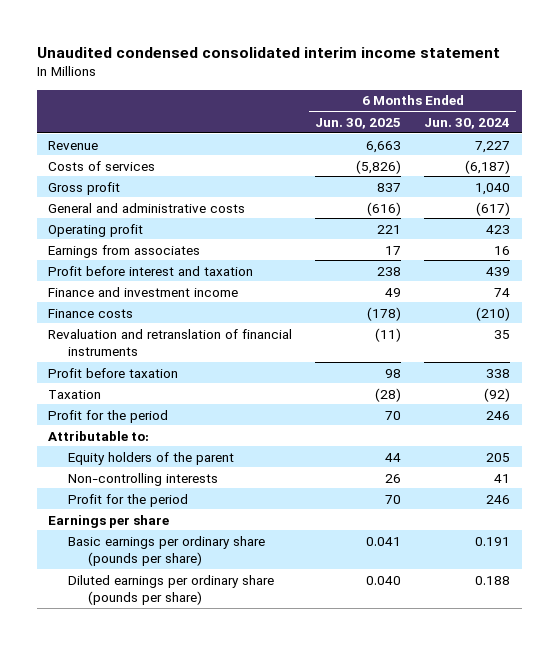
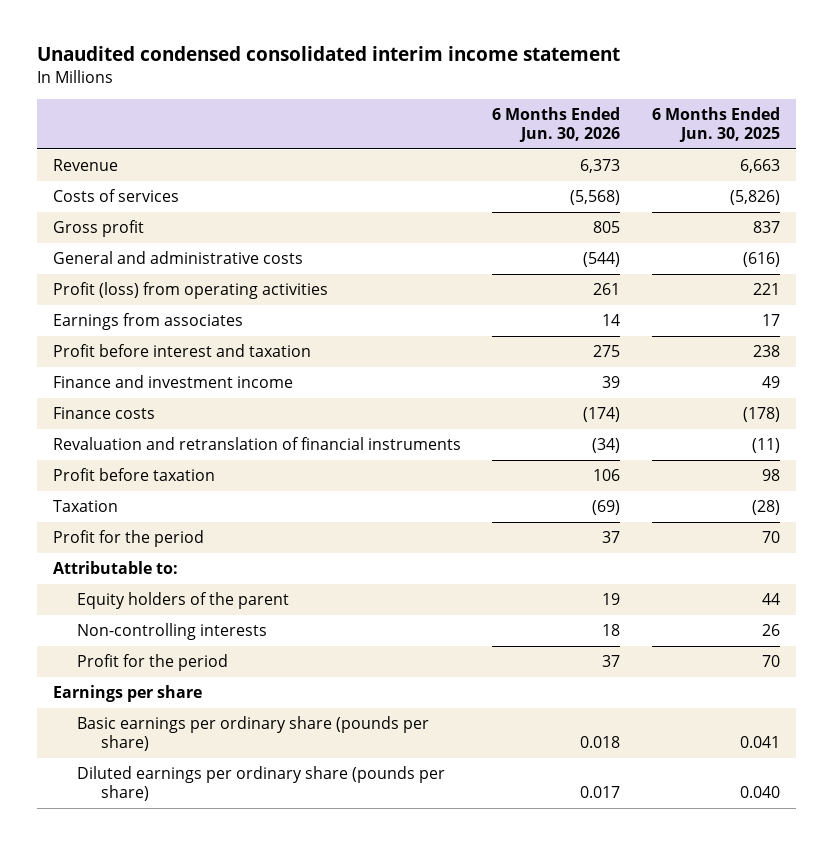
- | 6 Months Ended Jun. 30, 2025 | 6 Months Ended Jun. 30, 2024
+ | 6 Months Ended Jun. 30, 2026 | 6 Months Ended Jun. 30, 2025
- Operating profit | 221 | 423
+ Profit (loss) from operating activities | 261 | 221

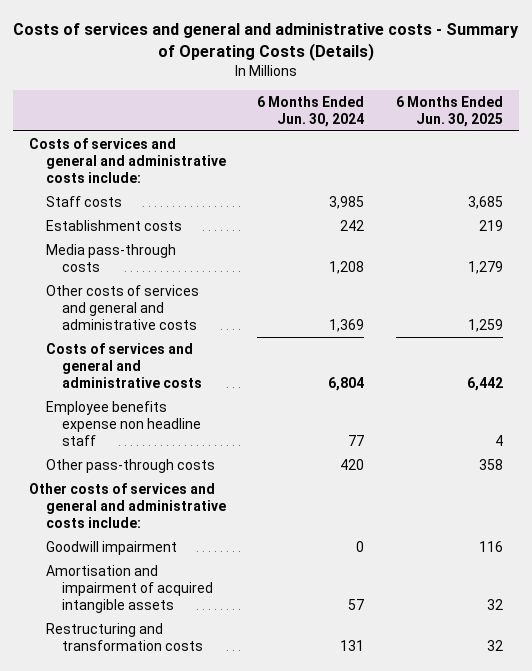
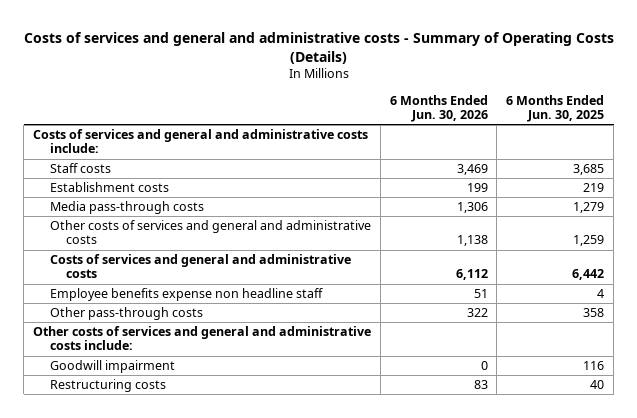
- | 6 Months Ended Jun. 30, 2024 | 6 Months Ended Jun. 30, 2025
+ | 6 Months Ended Jun. 30, 2026 | 6 Months Ended Jun. 30, 2025
- Amortisation and impairment of acquired intangible assets | 57 | 32
- Restructuring and transformation costs | 131 | 32
+ Restructuring costs | 83 | 40

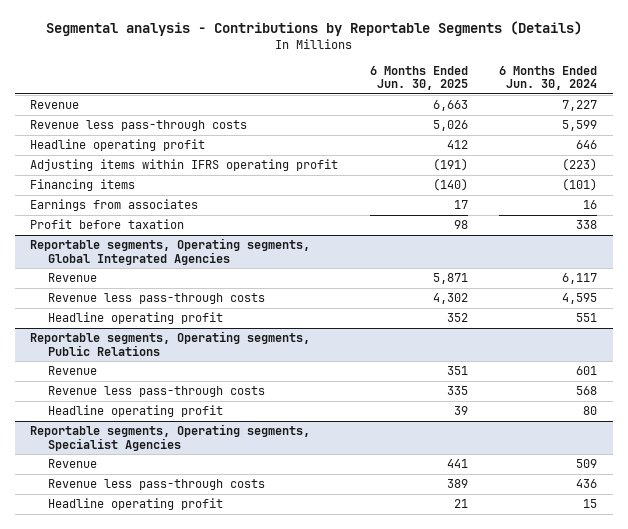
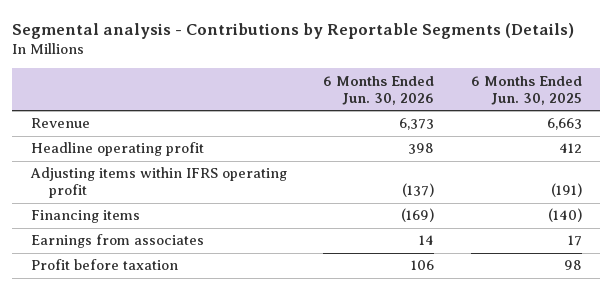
- | 6 Months Ended Jun. 30, 2025 | 6 Months Ended Jun. 30, 2024
+ | 6 Months Ended Jun. 30, 2026 | 6 Months Ended Jun. 30, 2025
- Revenue less pass-through costs | 5,026 | 5,599
- Reportable segments, Operating segments, Global Integrated Agencies
- Revenue | 5,871 | 6,117
- Revenue less pass-through costs | 4,302 | 4,595
- Headline operating profit | 352 | 551
- Reportable segments, Operating segments, Public Relations
- Revenue | 351 | 601
- Revenue less pass-through costs | 335 | 568
- Headline operating profit | 39 | 80
- Reportable segments, Operating segments, Specialist Agencies
- Revenue | 441 | 509
- Revenue less pass-through costs | 389 | 436
- Headline operating profit | 21 | 15

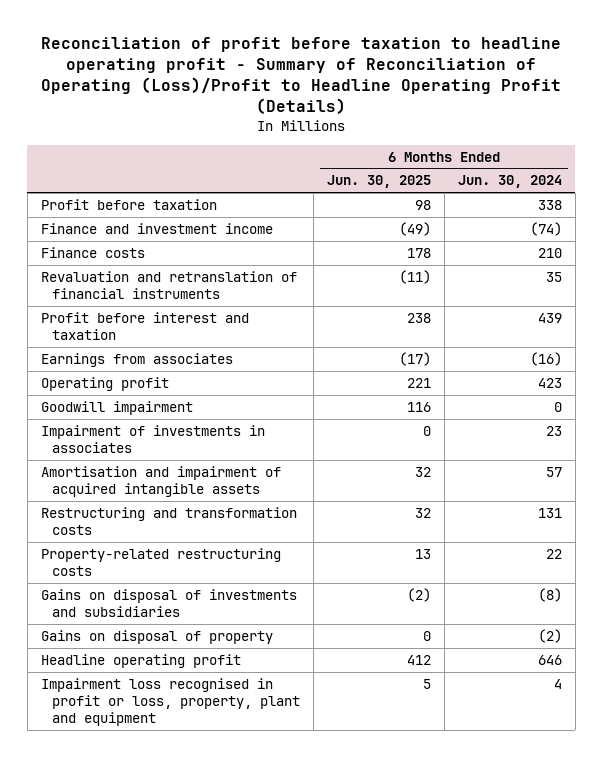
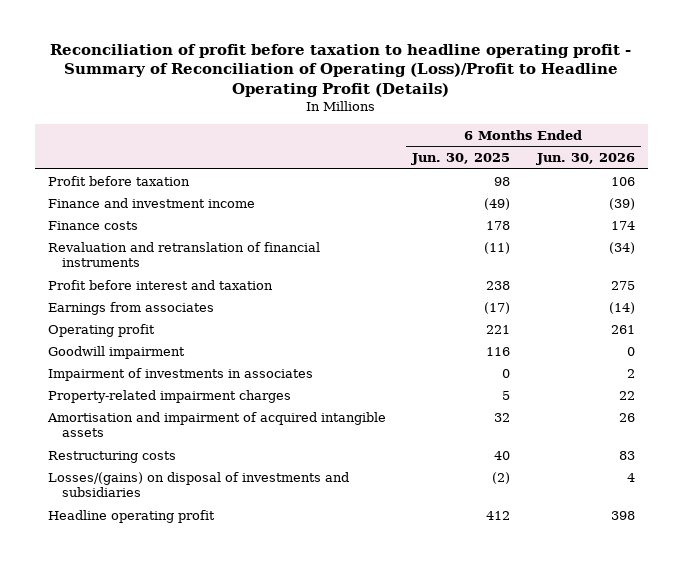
- | 6 Months Ended Jun. 30, 2025 | 6 Months Ended Jun. 30, 2024
+ | 6 Months Ended Jun. 30, 2025 | 6 Months Ended Jun. 30, 2026
+ Property-related impairment charges | 5 | 22
- Restructuring and transformation costs | 32 | 131
- Property-related restructuring costs | 13 | 22
- Gains on disposal of investments and subsidiaries | (2) | (8)
- Gains on disposal of property | 0 | (2)
+ Restructuring costs | 40 | 83
+ Losses/(gains) on disposal of investments and subsidiaries | (2) | 4
- Impairment loss recognised in profit or loss, property, plant and equipment | 5 | 4

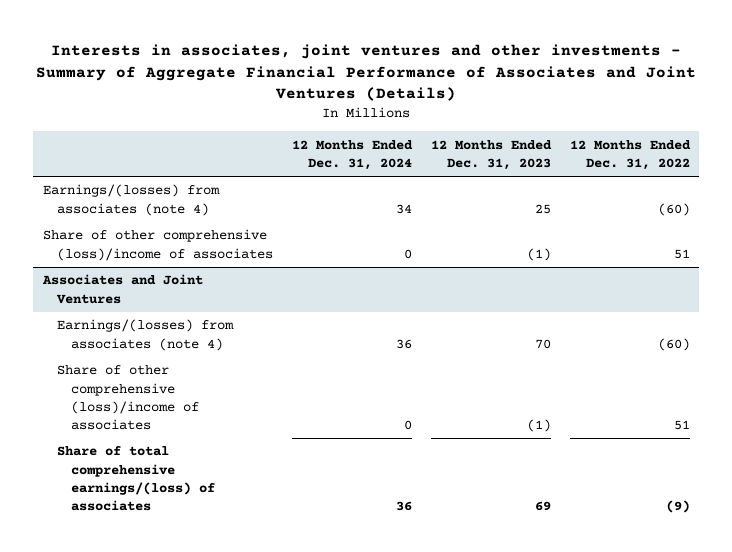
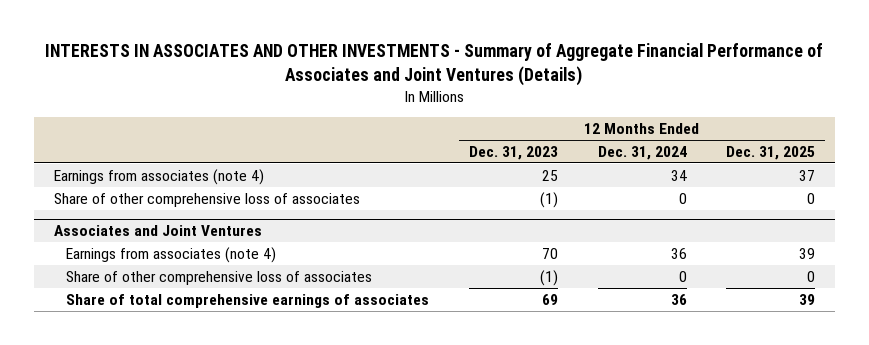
- Interests in associates, joint ventures and other investments - Summary of Aggregate Financial Performance of Associates and Joint Ventures (Details)
+ INTERESTS IN ASSOCIATES AND OTHER INVESTMENTS - Summary of Aggregate Financial Performance of Associates and Joint Ventures (Details)
- | 12 Months Ended Dec. 31, 2024 | 12 Months Ended Dec. 31, 2023 | 12 Months Ended Dec. 31, 2022
+ | 12 Months Ended Dec. 31, 2023 | 12 Months Ended Dec. 31, 2024 | 12 Months Ended Dec. 31, 2025
- Earnings/(losses) from associates (note 4) | 34 | 25 | (60)
- Share of other comprehensive (loss)/income of associates | 0 | (1) | 51
+ Earnings from associates (note 4) | 25 | 34 | 37
+ Share of other comprehensive loss of associates | (1) | 0 | 0
@ Associates and Joint Ventures
- Earnings/(losses) from associates (note 4) | 36 | 70 | (60)
- Share of other comprehensive (loss)/income of associates | 0 | (1) | 51
- Share of total comprehensive earnings/(loss) of associates | 36 | 69 | (9)
+ Earnings from associates (note 4) | 70 | 36 | 39
+ Share of other comprehensive loss of associates | (1) | 0 | 0
+ Share of total comprehensive earnings of associates | 69 | 36 | 39

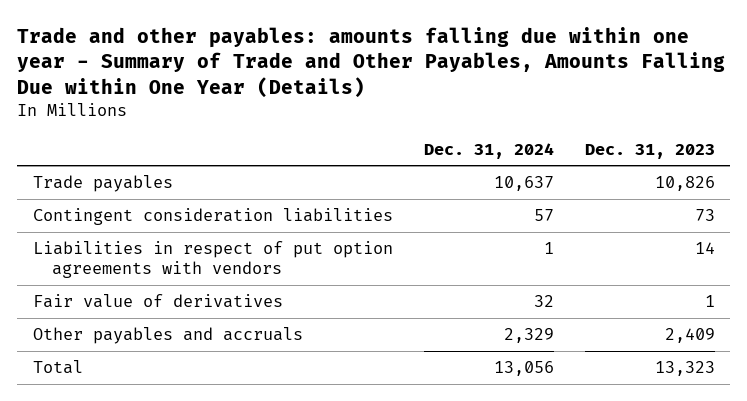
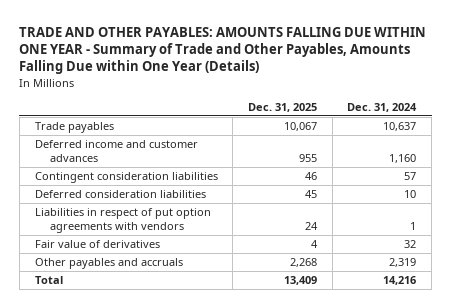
- Trade and other payables: amounts falling due within one year - Summary of Trade and Other Payables, Amounts Falling Due within One Year (Details)
+ TRADE AND OTHER PAYABLES: AMOUNTS FALLING DUE WITHIN ONE YEAR - Summary of Trade and Other Payables, Amounts Falling Due within One Year (Details)
- | Dec. 31, 2024 | Dec. 31, 2023
+ | Dec. 31, 2025 | Dec. 31, 2024
+ Deferred income and customer advances | 955 | 1,160
+ Deferred consideration liabilities | 45 | 10
- Other payables and accruals | 2,329 | 2,409
- Total | 13,056 | 13,323
+ Other payables and accruals | 2,268 | 2,319
+ Total | 13,409 | 14,216

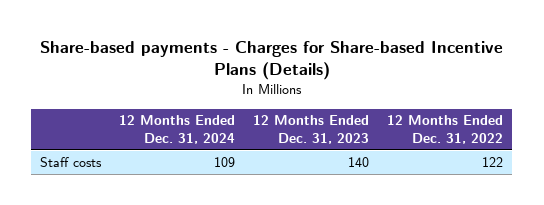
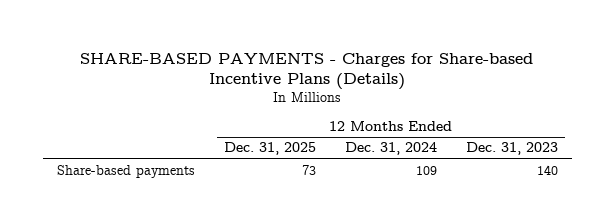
- Share-based payments - Charges for Share-based Incentive Plans (Details)
+ SHARE-BASED PAYMENTS - Charges for Share-based Incentive Plans (Details)
- | 12 Months Ended Dec. 31, 2024 | 12 Months Ended Dec. 31, 2023 | 12 Months Ended Dec. 31, 2022
+ | 12 Months Ended Dec. 31, 2025 | 12 Months Ended Dec. 31, 2024 | 12 Months Ended Dec. 31, 2023
- Staff costs | 109 | 140 | 122
+ Share-based payments | 73 | 109 | 140

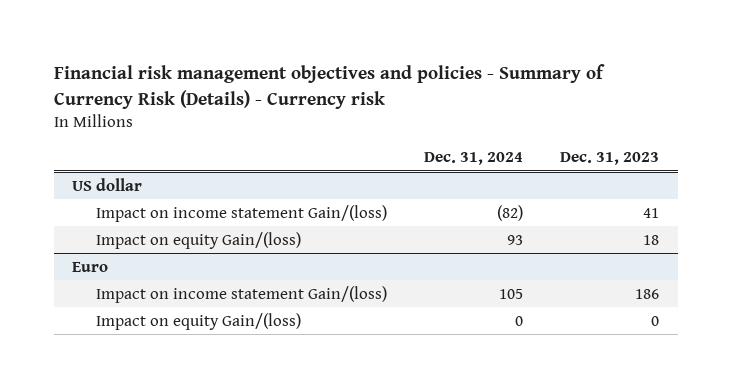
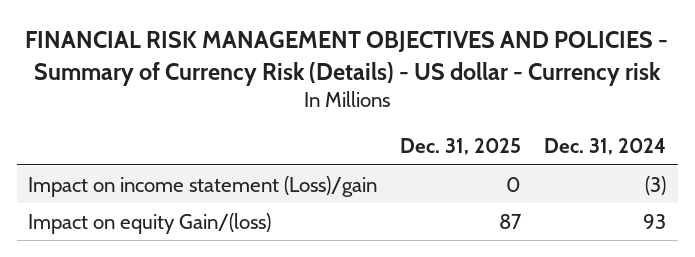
- Financial risk management objectives and policies - Summary of Currency Risk (Details) - Currency risk
+ FINANCIAL RISK MANAGEMENT OBJECTIVES AND POLICIES - Summary of Currency Risk (Details) - US dollar - Currency risk
- | Dec. 31, 2024 | Dec. 31, 2023
+ | Dec. 31, 2025 | Dec. 31, 2024
- US dollar
- Impact on income statement Gain/(loss) | (82) | 41
+ Impact on income statement (Loss)/gain | 0 | (3)
- Euro
- Impact on income statement Gain/(loss) | 105 | 186
- Impact on equity Gain/(loss) | 0 | 0

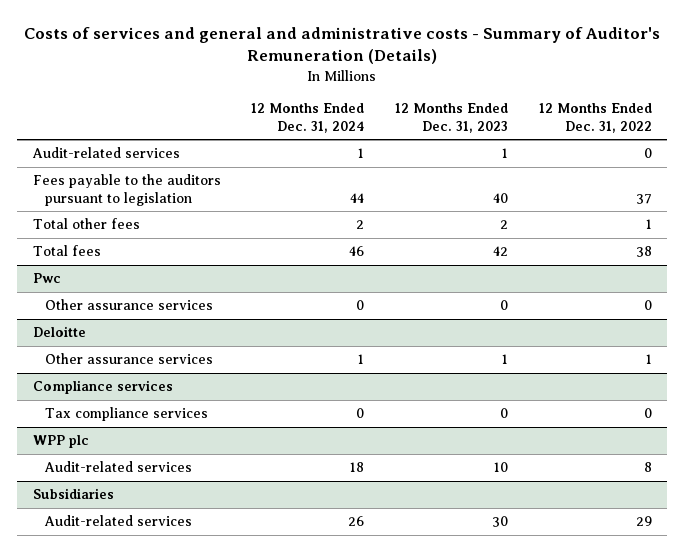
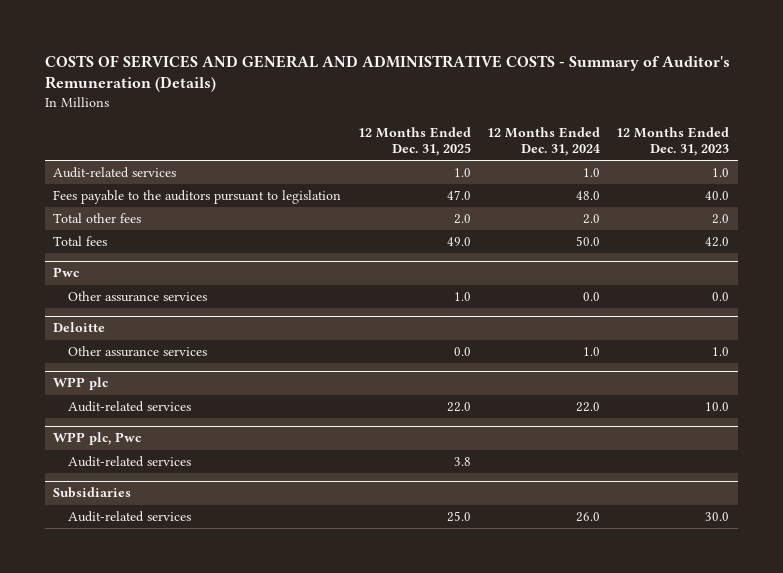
- Costs of services and general and administrative costs - Summary of Auditor's Remuneration (Details)
+ COSTS OF SERVICES AND GENERAL AND ADMINISTRATIVE COSTS - Summary of Auditor's Remuneration (Details)
- | 12 Months Ended Dec. 31, 2024 | 12 Months Ended Dec. 31, 2023 | 12 Months Ended Dec. 31, 2022
+ | 12 Months Ended Dec. 31, 2025 | 12 Months Ended Dec. 31, 2024 | 12 Months Ended Dec. 31, 2023
- Audit-related services | 1 | 1 | 0
- Fees payable to the auditors pursuant to legislation | 44 | 40 | 37
- Total other fees | 2 | 2 | 1
- Total fees | 46 | 42 | 38
+ Audit-related services | 1.0 | 1.0 | 1.0
+ Fees payable to the auditors pursuant to legislation | 47.0 | 48.0 | 40.0
+ Total other fees | 2.0 | 2.0 | 2.0
+ Total fees | 49.0 | 50.0 | 42.0
@ Pwc
- Other assurance services | 0 | 0 | 0
+ Other assurance services | 1.0 | 0.0 | 0.0
@ Deloitte
- Other assurance services | 1 | 1 | 1
- Compliance services
- Tax compliance services | 0 | 0 | 0
@ Deloitte
+ Other assurance services | 0.0 | 1.0 | 1.0
@ WPP plc
- Audit-related services | 18 | 10 | 8
+ Audit-related services | 22.0 | 22.0 | 10.0
+ WPP plc, Pwc
+ Audit-related services | 3.8 | |
@ Subsidiaries
- Audit-related services | 26 | 30 | 29
+ Audit-related services | 25.0 | 26.0 | 30.0

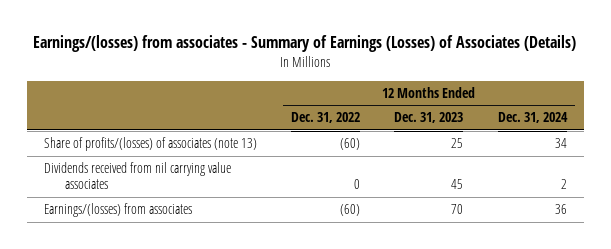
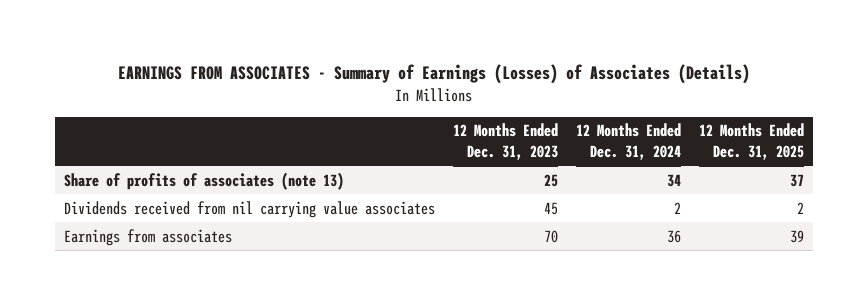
- Earnings/(losses) from associates - Summary of Earnings (Losses) of Associates (Details)
+ EARNINGS FROM ASSOCIATES - Summary of Earnings (Losses) of Associates (Details)
- | 12 Months Ended Dec. 31, 2022 | 12 Months Ended Dec. 31, 2023 | 12 Months Ended Dec. 31, 2024
+ | 12 Months Ended Dec. 31, 2023 | 12 Months Ended Dec. 31, 2024 | 12 Months Ended Dec. 31, 2025
- Share of profits/(losses) of associates (note 13) | (60) | 25 | 34
+ Share of profits of associates (note 13) | 25 | 34 | 37
- Earnings/(losses) from associates | (60) | 70 | 36
+ Earnings from associates | 70 | 36 | 39

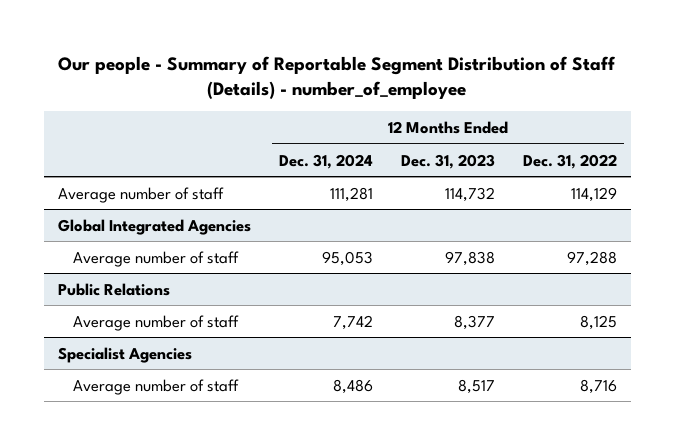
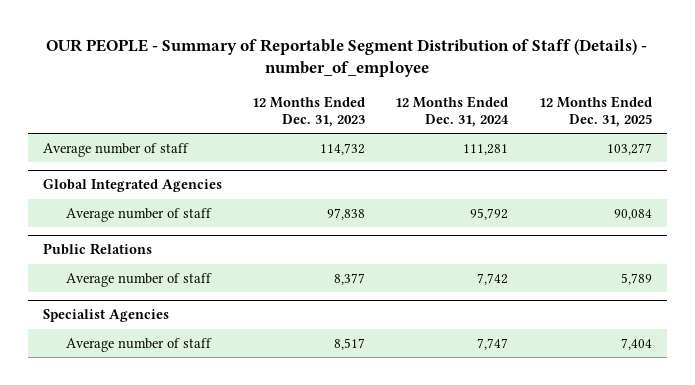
- Our people - Summary of Reportable Segment Distribution of Staff (Details) - number_of_employee
+ OUR PEOPLE - Summary of Reportable Segment Distribution of Staff (Details) - number_of_employee
- | 12 Months Ended Dec. 31, 2024 | 12 Months Ended Dec. 31, 2023 | 12 Months Ended Dec. 31, 2022
+ | 12 Months Ended Dec. 31, 2023 | 12 Months Ended Dec. 31, 2024 | 12 Months Ended Dec. 31, 2025
@ Global Integrated Agencies
- Average number of staff | 95,053 | 97,838 | 97,288
+ Average number of staff | 97,838 | 95,792 | 90,084
@ Specialist Agencies
- Average number of staff | 8,486 | 8,517 | 8,716
+ Average number of staff | 8,517 | 7,747 | 7,404

